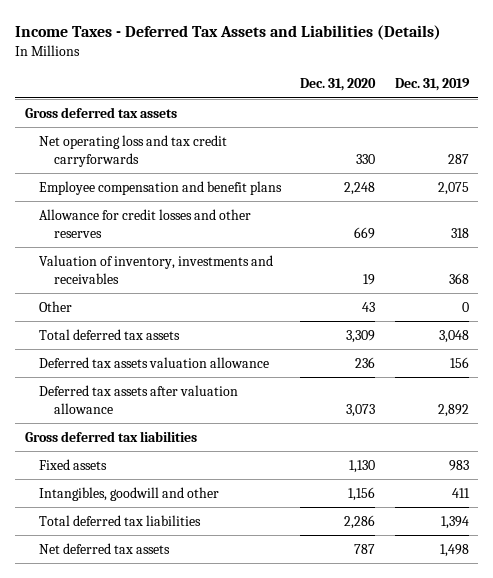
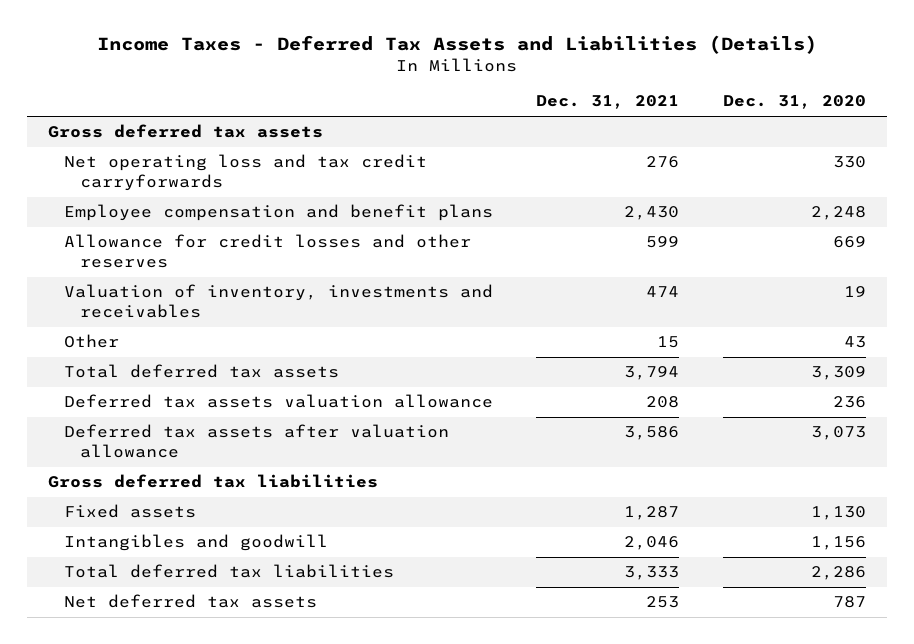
- | Dec. 31, 2020 | Dec. 31, 2019
+ | Dec. 31, 2021 | Dec. 31, 2020
- Intangibles, goodwill and other | 1,156 | 411
+ Intangibles and goodwill | 2,046 | 1,156

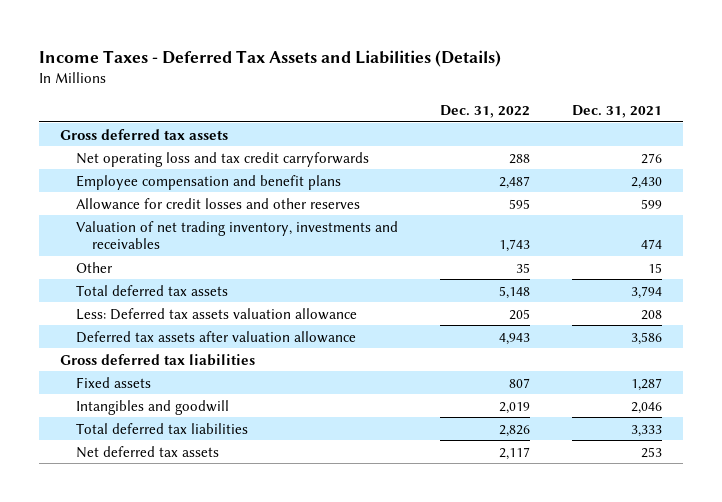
- | Dec. 31, 2021 | Dec. 31, 2020
+ | Dec. 31, 2022 | Dec. 31, 2021
- Valuation of inventory, investments and receivables | 474 | 19
+ Valuation of net trading inventory, investments and receivables | 1,743 | 474
- Deferred tax assets valuation allowance | 208 | 236
+ Less: Deferred tax assets valuation allowance | 205 | 208

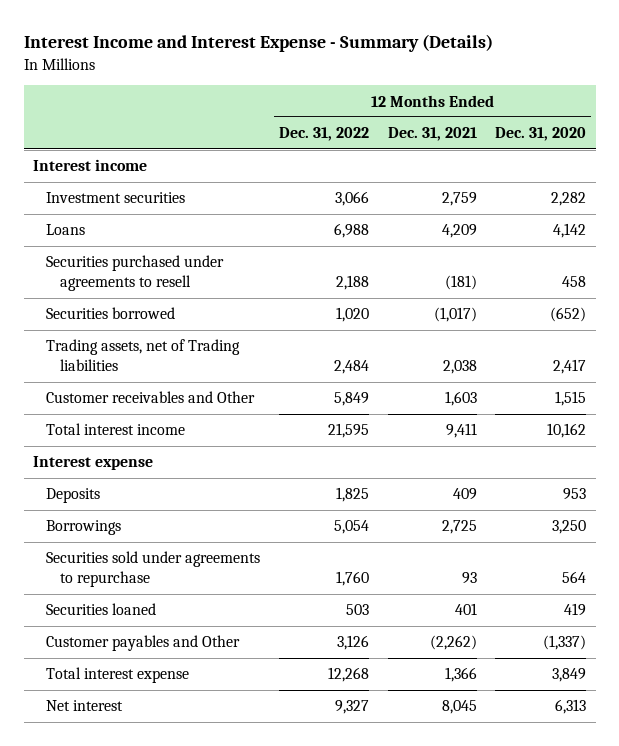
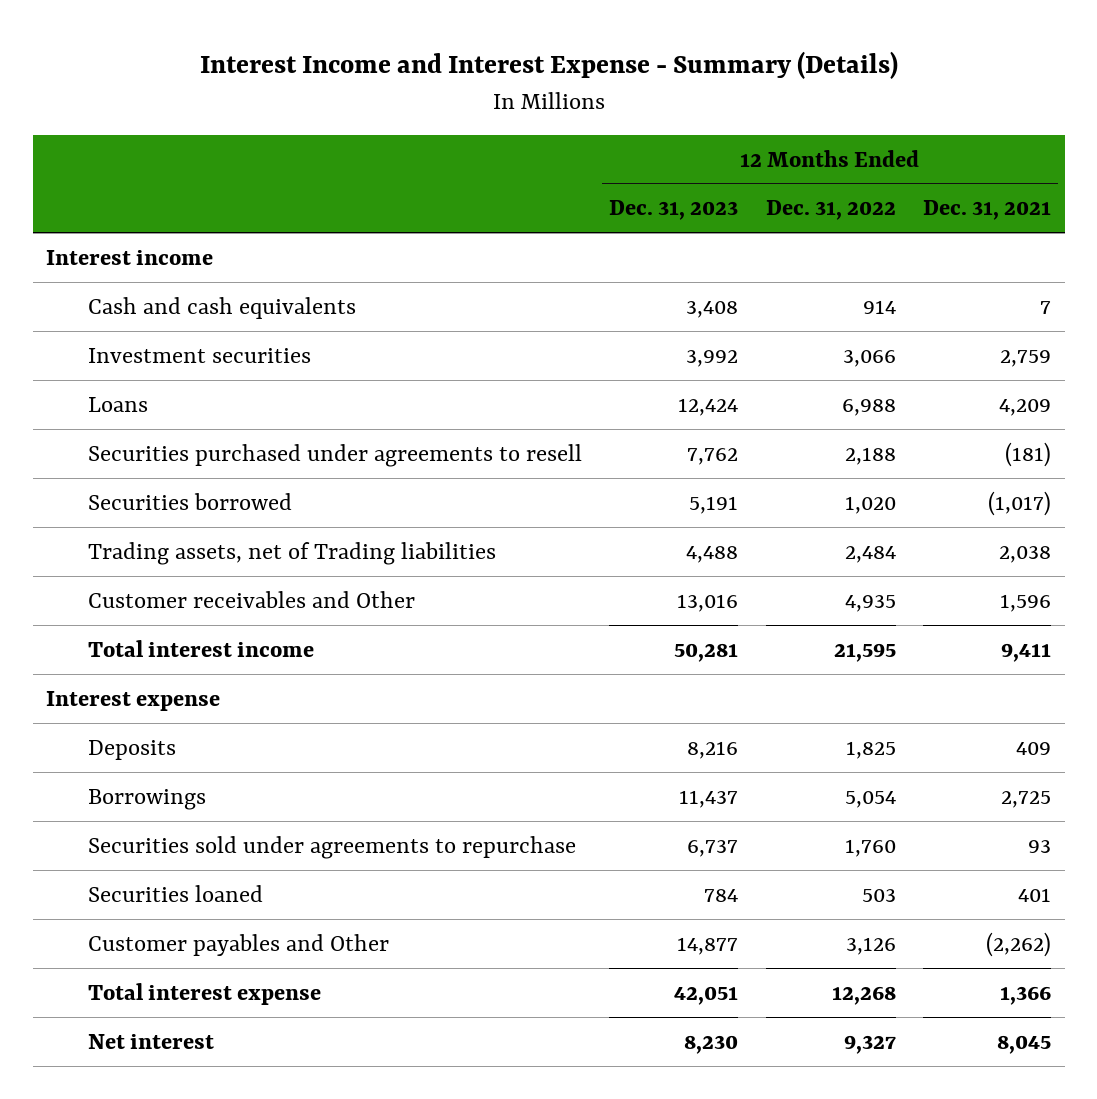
- | 12 Months Ended Dec. 31, 2022 | 12 Months Ended Dec. 31, 2021 | 12 Months Ended Dec. 31, 2020
+ | 12 Months Ended Dec. 31, 2023 | 12 Months Ended Dec. 31, 2022 | 12 Months Ended Dec. 31, 2021
+ Cash and cash equivalents | 3,408 | 914 | 7
- Customer receivables and Other | 5,849 | 1,603 | 1,515
+ Customer receivables and Other | 13,016 | 4,935 | 1,596

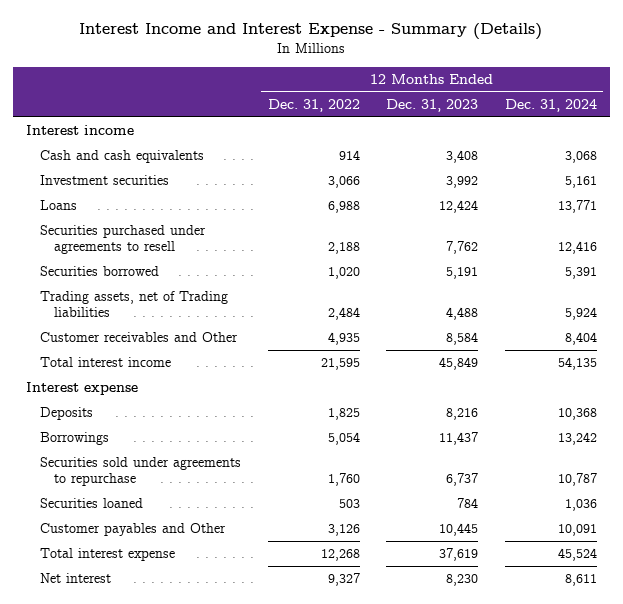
- | 12 Months Ended Dec. 31, 2023 | 12 Months Ended Dec. 31, 2022 | 12 Months Ended Dec. 31, 2021
+ | 12 Months Ended Dec. 31, 2022 | 12 Months Ended Dec. 31, 2023 | 12 Months Ended Dec. 31, 2024
- Customer receivables and Other | 13,016 | 4,935 | 1,596
- Total interest income | 50,281 | 21,595 | 9,411
+ Customer receivables and Other | 4,935 | 8,584 | 8,404
+ Total interest income | 21,595 | 45,849 | 54,135
- Customer payables and Other | 14,877 | 3,126 | (2,262)
- Total interest expense | 42,051 | 12,268 | 1,366
+ Customer payables and Other | 3,126 | 10,445 | 10,091
+ Total interest expense | 12,268 | 37,619 | 45,524

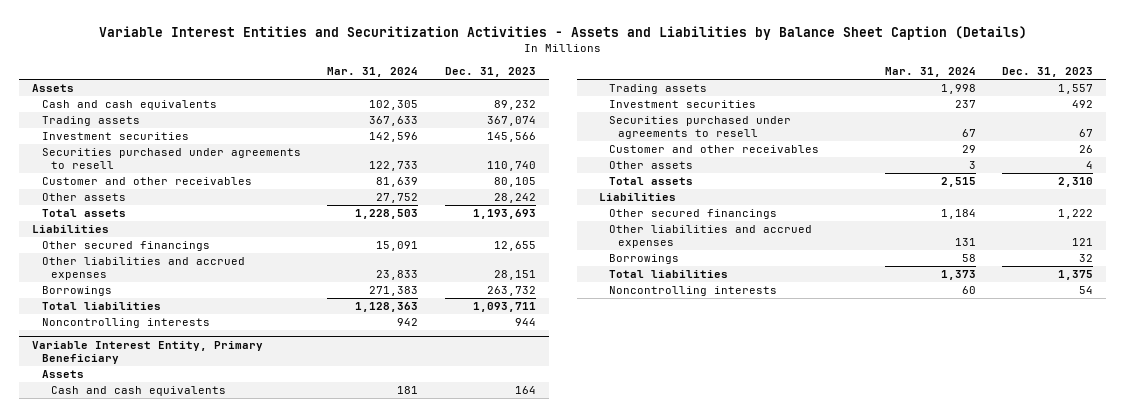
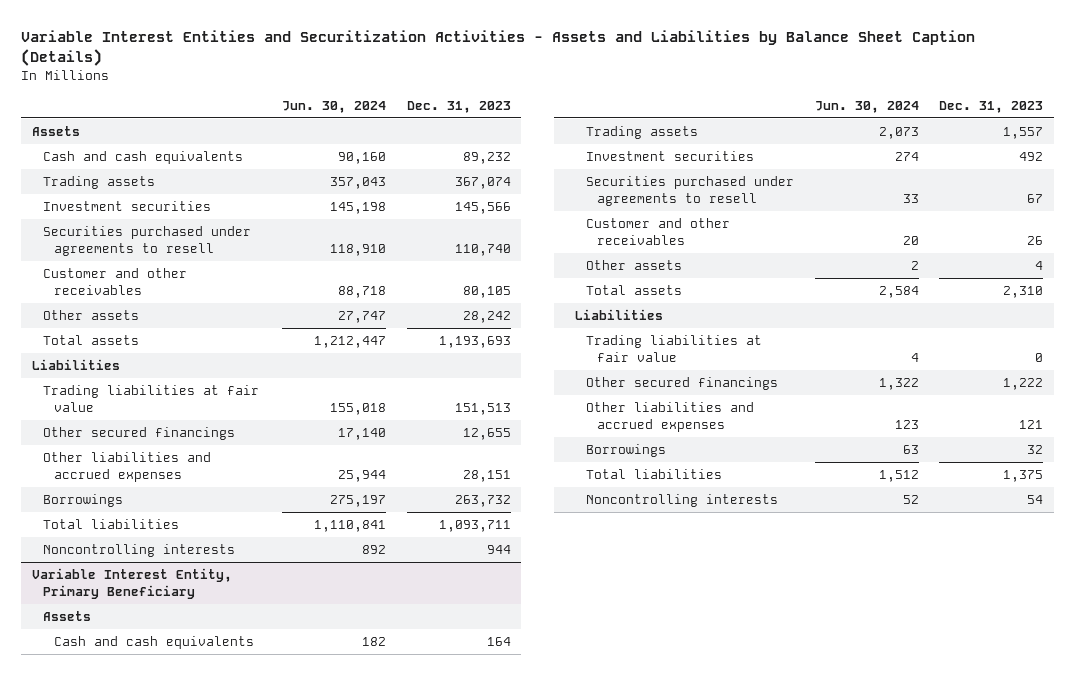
- | Mar. 31, 2024 | Dec. 31, 2023
+ | Jun. 30, 2024 | Dec. 31, 2023
+ Trading liabilities at fair value | 155,018 | 151,513
@ Variable Interest Entity, Primary Beneficiary
+ Trading liabilities at fair value | 4 | 0

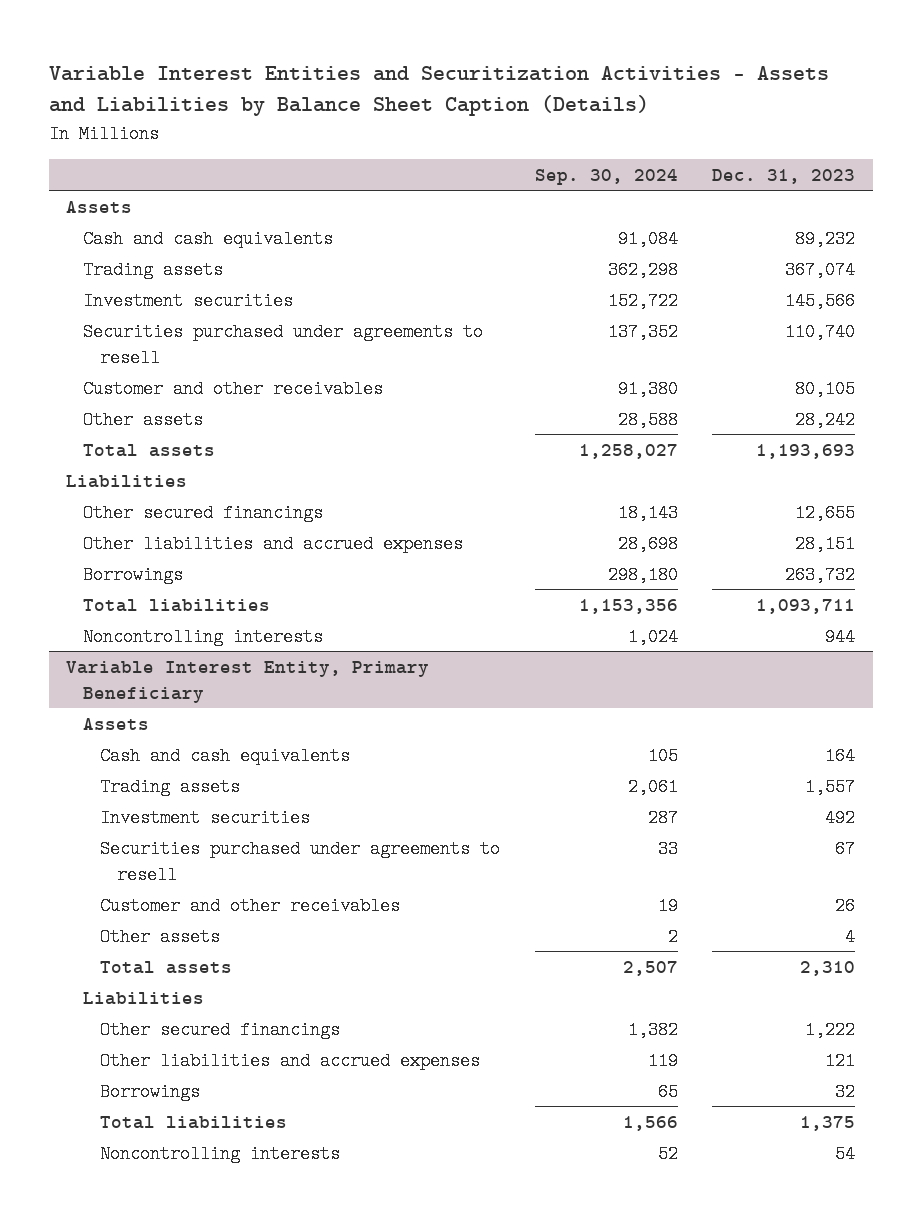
- | Jun. 30, 2024 | Dec. 31, 2023
+ | Sep. 30, 2024 | Dec. 31, 2023
- Trading liabilities at fair value | 155,018 | 151,513
@ Variable Interest Entity, Primary Beneficiary
- Trading liabilities at fair value | 4 | 0

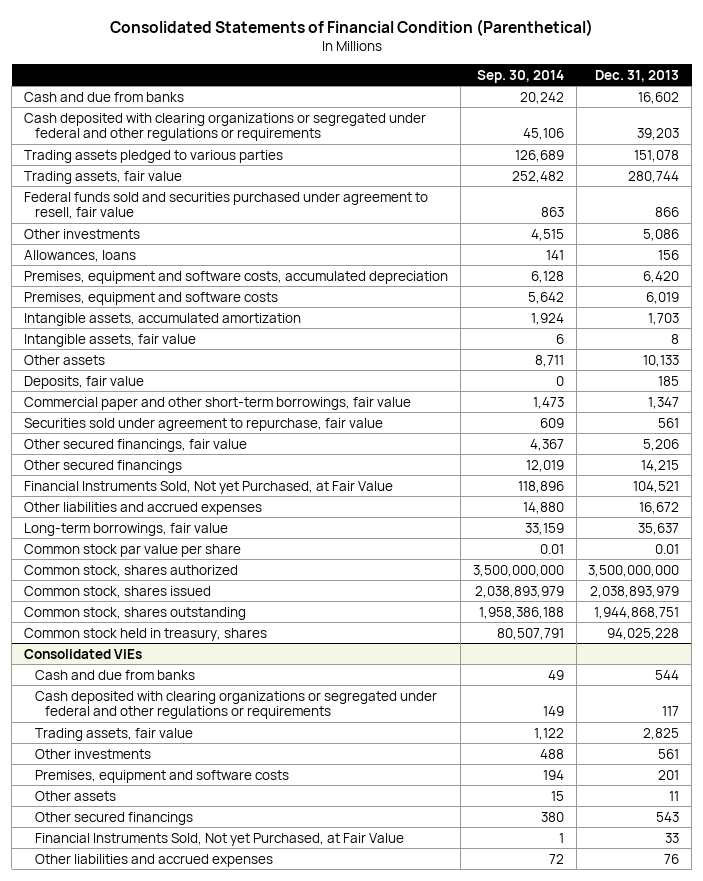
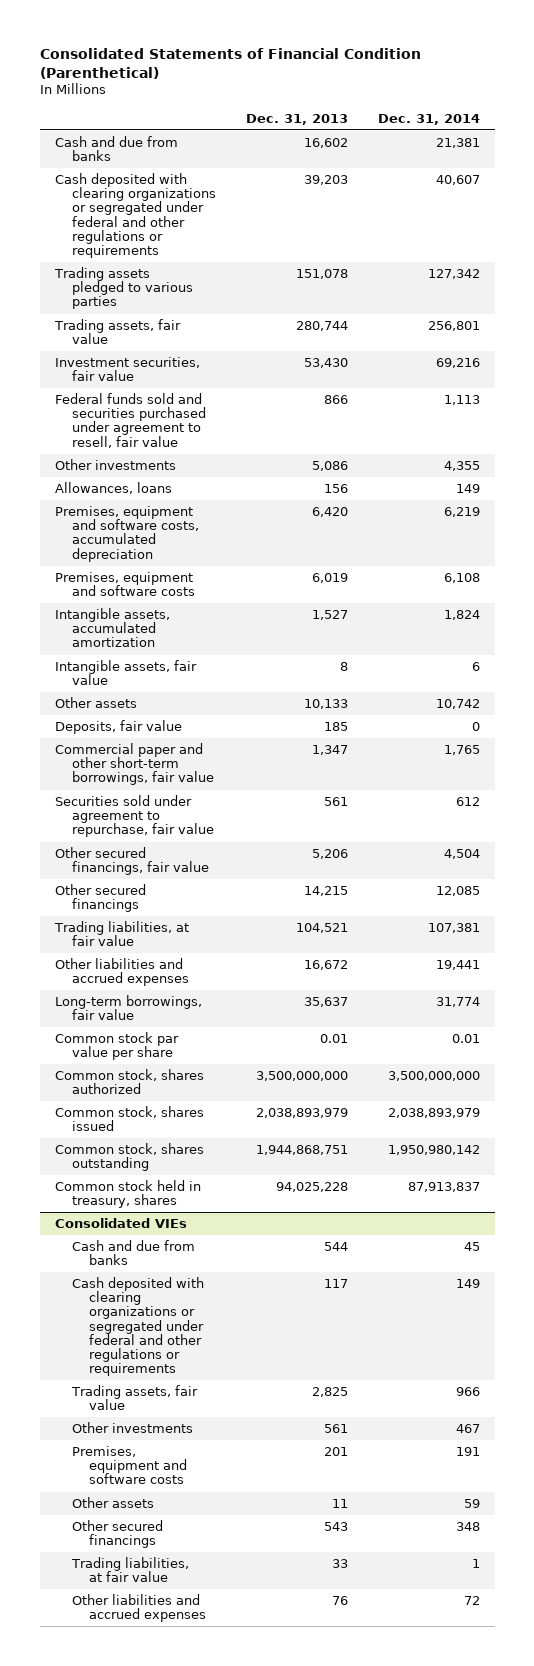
- | Sep. 30, 2014 | Dec. 31, 2013
+ | Dec. 31, 2013 | Dec. 31, 2014
+ Investment securities, fair value | 53,430 | 69,216
- Intangible assets, accumulated amortization | 1,924 | 1,703
+ Intangible assets, accumulated amortization | 1,527 | 1,824
- Financial Instruments Sold, Not yet Purchased, at Fair Value | 118,896 | 104,521
+ Trading liabilities, at fair value | 104,521 | 107,381
@ Consolidated VIEs
- Financial Instruments Sold, Not yet Purchased, at Fair Value | 1 | 33
+ Trading liabilities, at fair value | 33 | 1

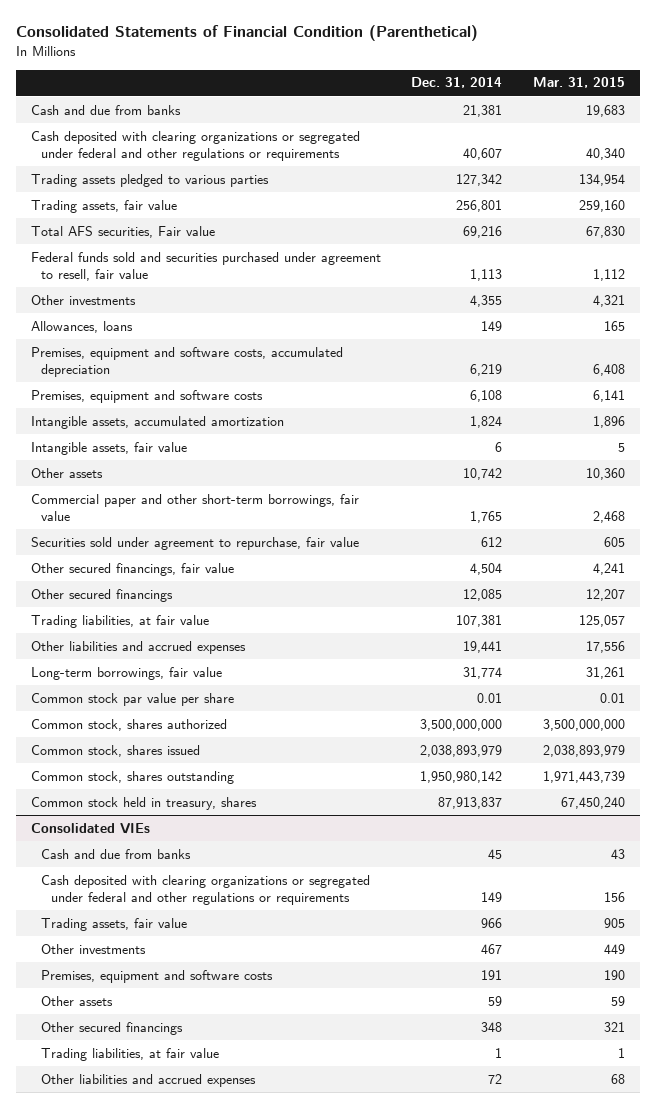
- | Dec. 31, 2013 | Dec. 31, 2014
+ | Dec. 31, 2014 | Mar. 31, 2015
- Investment securities, fair value | 53,430 | 69,216
+ Total AFS securities, Fair value | 69,216 | 67,830
- Deposits, fair value | 185 | 0

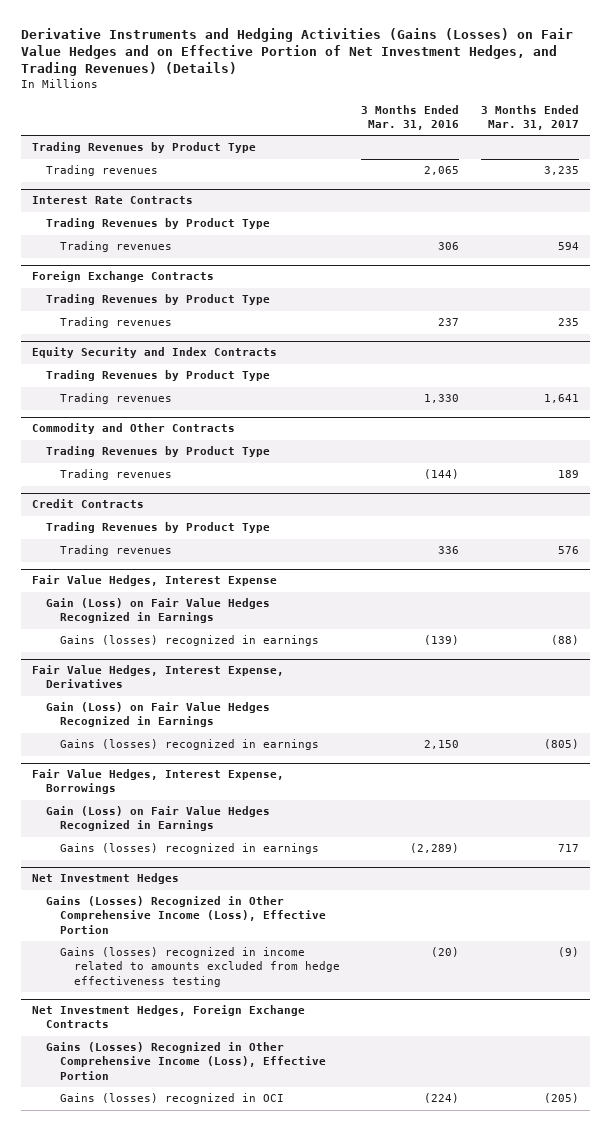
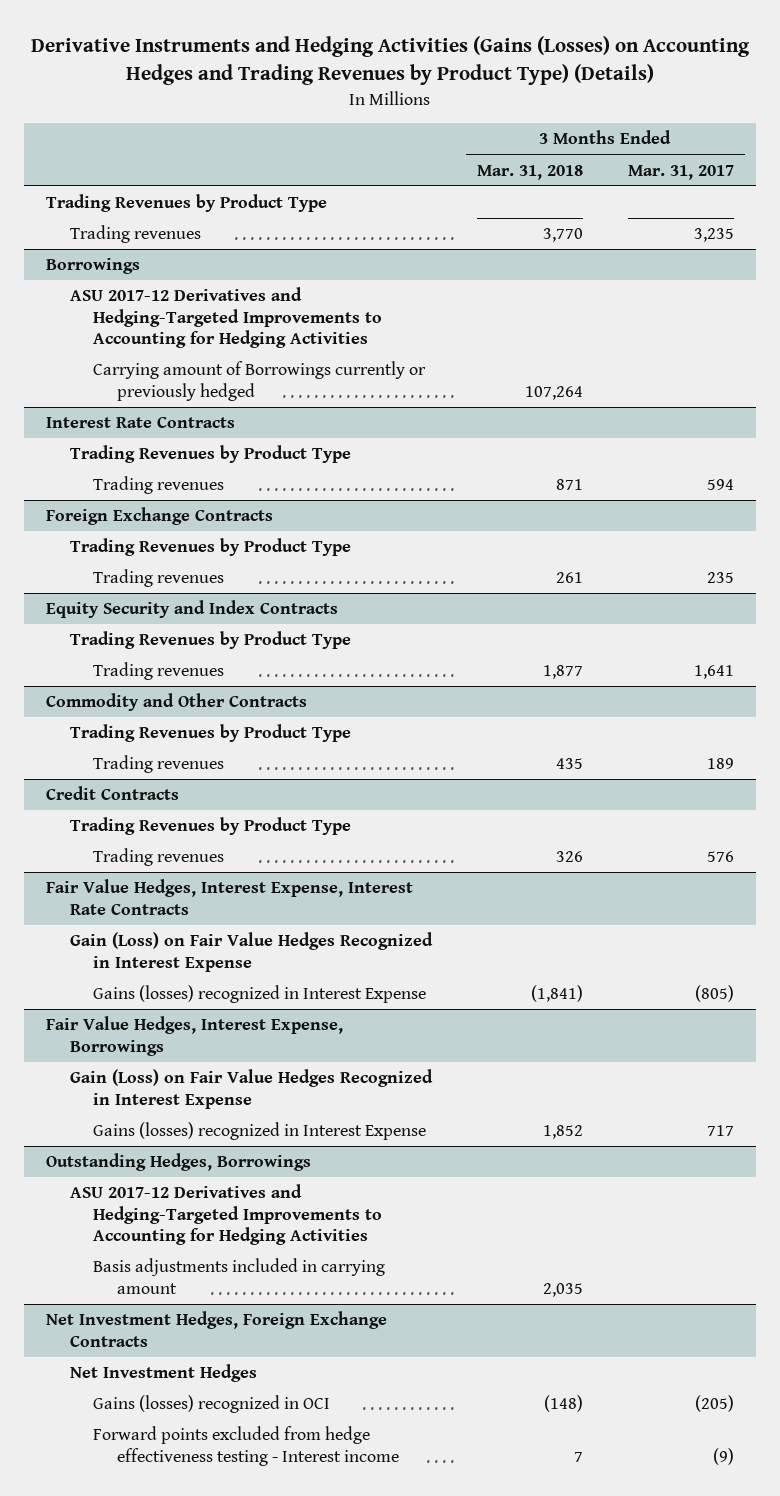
- Derivative Instruments and Hedging Activities (Gains (Losses) on Fair Value Hedges and on Effective Portion of Net Investment Hedges, and Trading Revenues) (Details)
+ Derivative Instruments and Hedging Activities (Gains (Losses) on Accounting Hedges and Trading Revenues by Product Type) (Details)
- | 3 Months Ended Mar. 31, 2016 | 3 Months Ended Mar. 31, 2017
+ | 3 Months Ended Mar. 31, 2018 | 3 Months Ended Mar. 31, 2017
+ Borrowings
+ ASU 2017-12 Derivatives and Hedging-Targeted Improvements to Accounting for Hedging Activities
+ Carrying amount of Borrowings currently or previously hedged | 107,264 |
- Fair Value Hedges, Interest Expense
- Gain (Loss) on Fair Value Hedges Recognized in Earnings
- Gains (losses) recognized in earnings | (139) | (88)
- Fair Value Hedges, Interest Expense, Derivatives
- Gain (Loss) on Fair Value Hedges Recognized in Earnings
- Gains (losses) recognized in earnings | 2,150 | (805)
+ Fair Value Hedges, Interest Expense, Interest Rate Contracts
+ Gain (Loss) on Fair Value Hedges Recognized in Interest Expense
+ Gains (losses) recognized in Interest Expense | (1,841) | (805)
@ Fair Value Hedges, Interest Expense, Borrowings
- Gain (Loss) on Fair Value Hedges Recognized in Earnings
- Gains (losses) recognized in earnings | (2,289) | 717
- Net Investment Hedges
- Gains (Losses) Recognized in Other Comprehensive Income (Loss), Effective Portion
- Gains (losses) recognized in income related to amounts excluded from hedge effectiveness testing | (20) | (9)
@ Fair Value Hedges, Interest Expense, Borrowings
+ Gain (Loss) on Fair Value Hedges Recognized in Interest Expense
+ Gains (losses) recognized in Interest Expense | 1,852 | 717
+ Outstanding Hedges, Borrowings
+ ASU 2017-12 Derivatives and Hedging-Targeted Improvements to Accounting for Hedging Activities
+ Basis adjustments included in carrying amount | 2,035 |
@ Net Investment Hedges, Foreign Exchange Contracts
- Gains (Losses) Recognized in Other Comprehensive Income (Loss), Effective Portion
+ Net Investment Hedges
+ Forward points excluded from hedge effectiveness testing - Interest income | 7 | (9)

